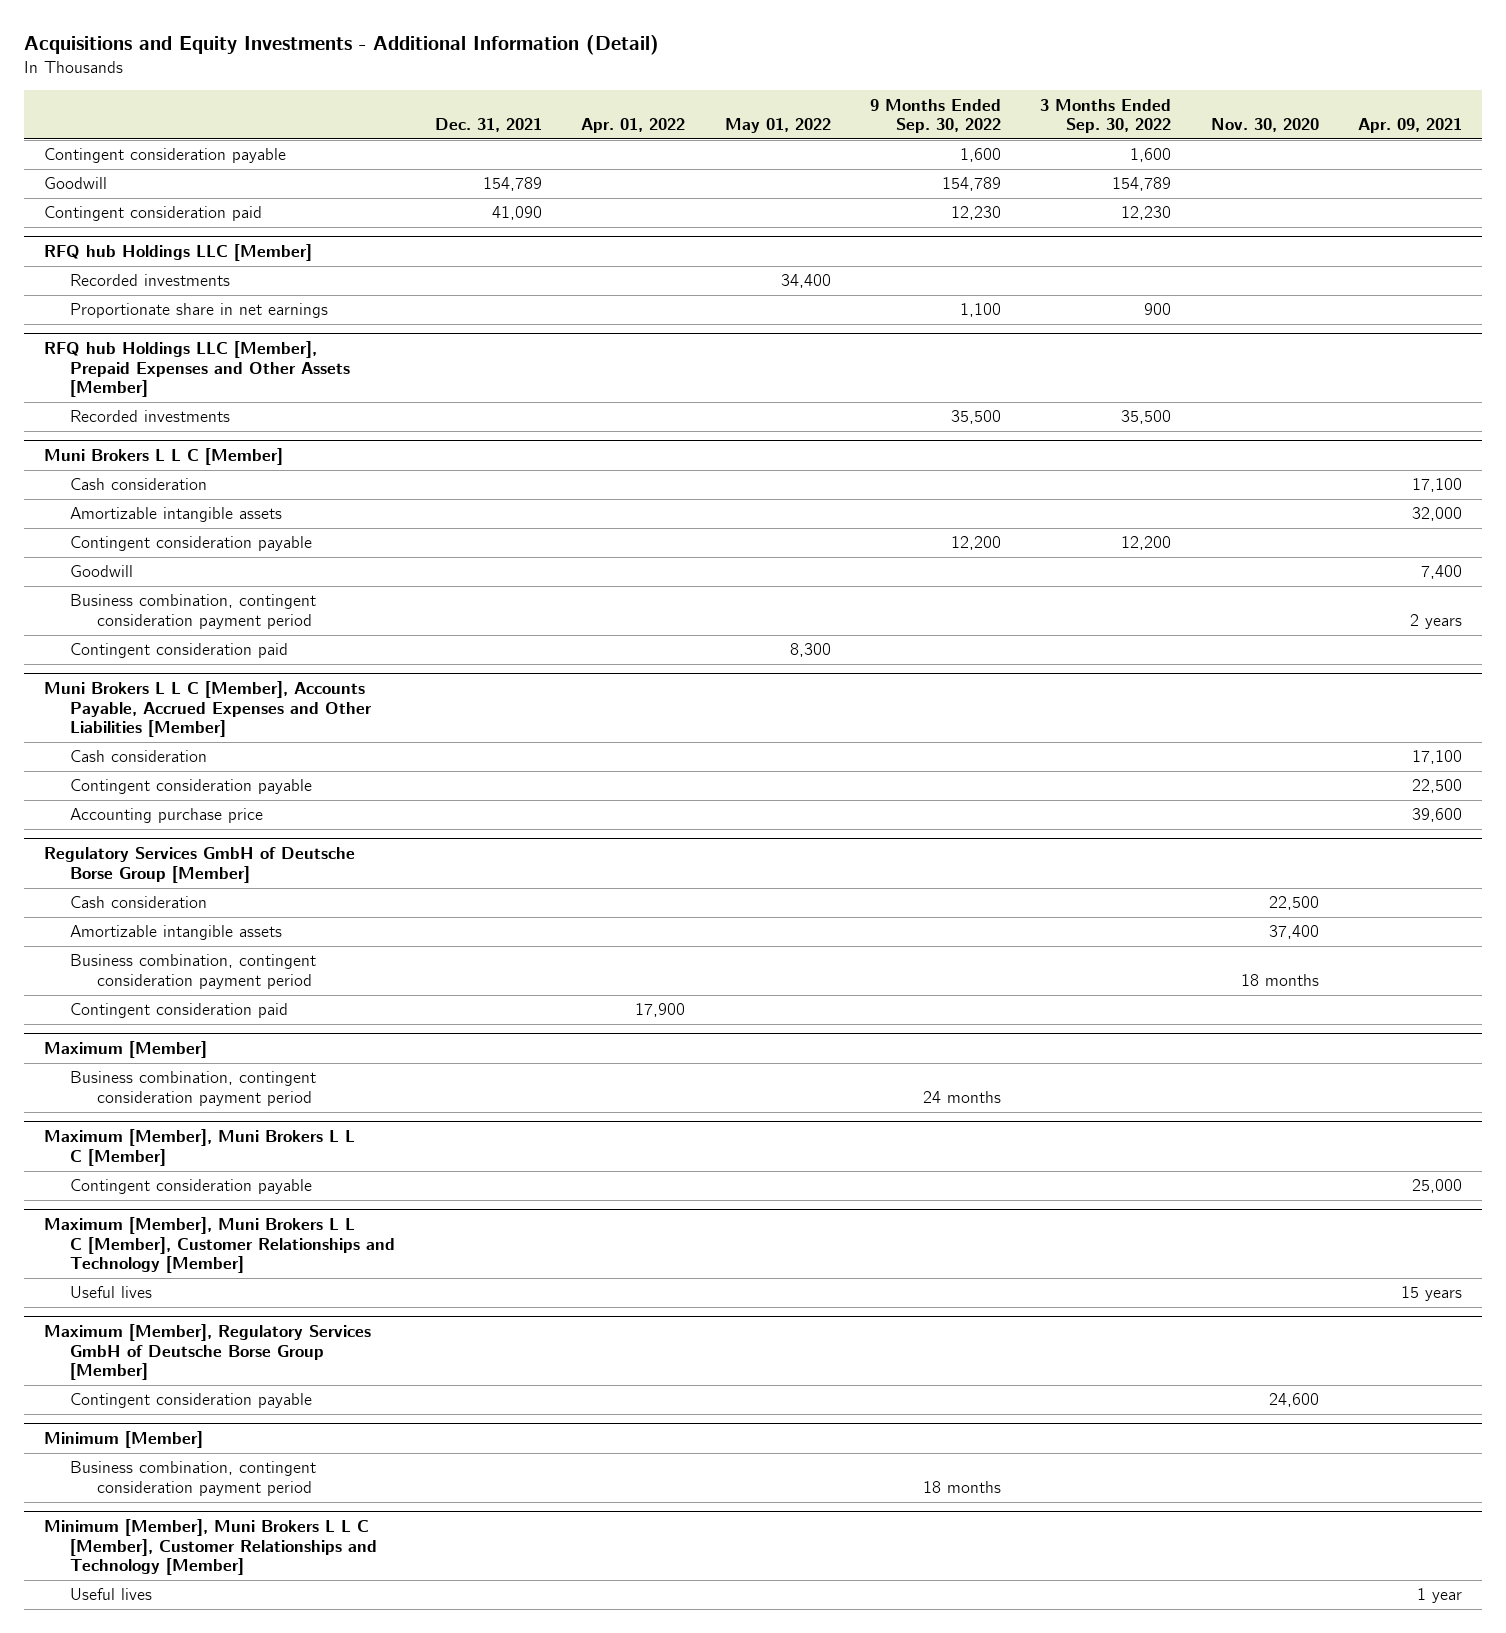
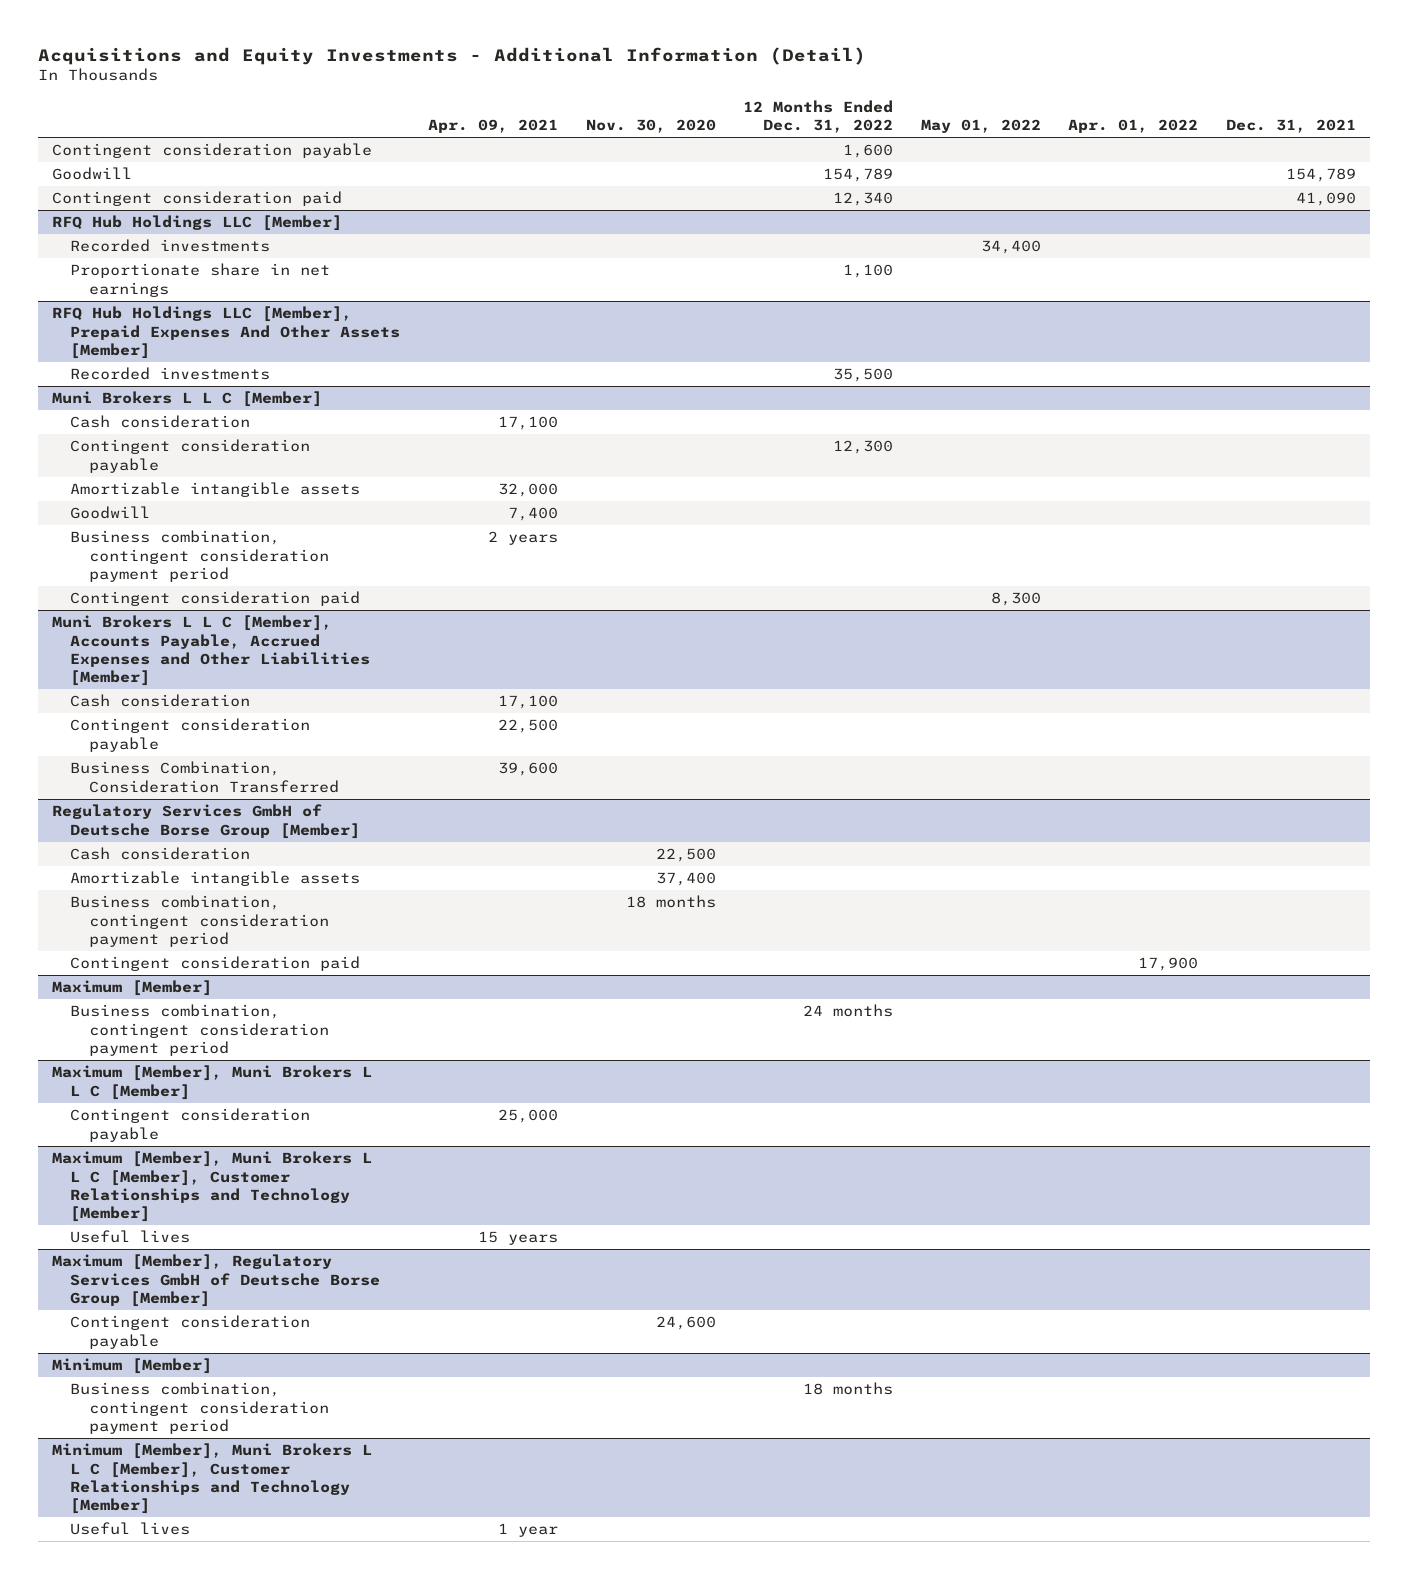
- | Dec. 31, 2021 | Apr. 01, 2022 | May 01, 2022 | 9 Months Ended Sep. 30, 2022 | 3 Months Ended Sep. 30, 2022 | Nov. 30, 2020 | Apr. 09, 2021
+ | Apr. 09, 2021 | Nov. 30, 2020 | 12 Months Ended Dec. 31, 2022 | May 01, 2022 | Apr. 01, 2022 | Dec. 31, 2021
- RFQ hub Holdings LLC [Member]
+ RFQ Hub Holdings LLC [Member]
- RFQ hub Holdings LLC [Member], Prepaid Expenses and Other Assets [Member]
+ RFQ Hub Holdings LLC [Member], Prepaid Expenses And Other Assets [Member]
@ Muni Brokers L L C [Member]
moved down: Amortizable intangible assets | 32,000 | | | | |
@ Muni Brokers L L C [Member], Accounts Payable, Accrued Expenses and Other Liabilities [Member]
- Accounting purchase price | | | | | | | 39,600
+ Business Combination, Consideration Transferred | 39,600 | | | | |

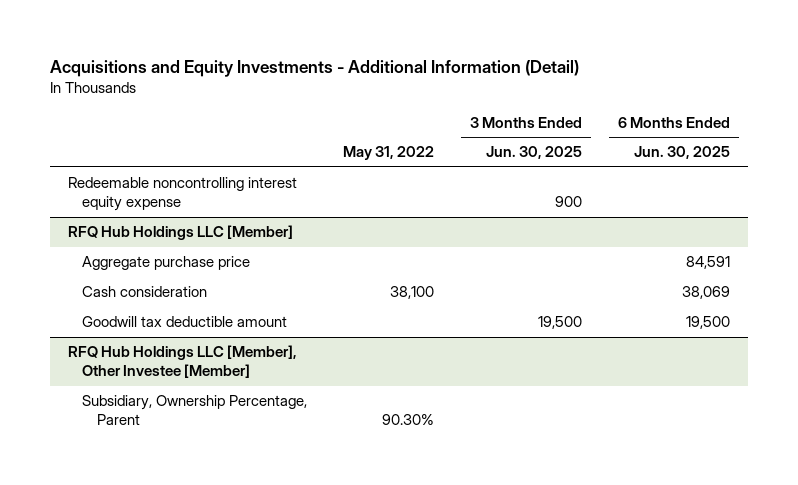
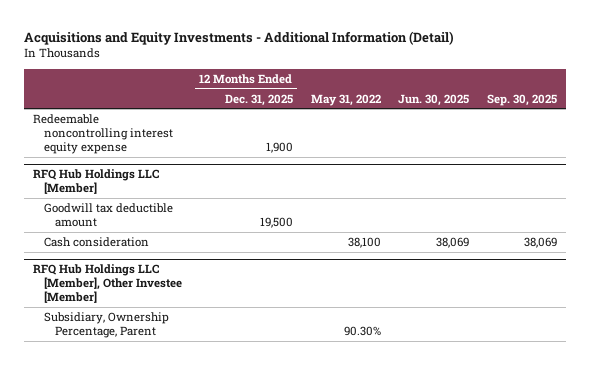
- | May 31, 2022 | 3 Months Ended Jun. 30, 2025 | 6 Months Ended Jun. 30, 2025
+ | 12 Months Ended Dec. 31, 2025 | May 31, 2022 | Jun. 30, 2025 | Sep. 30, 2025
@ RFQ Hub Holdings LLC [Member]
- Aggregate purchase price | | | 84,591
moved down: Cash consideration | | 38,100 | 38,069 | 38,069

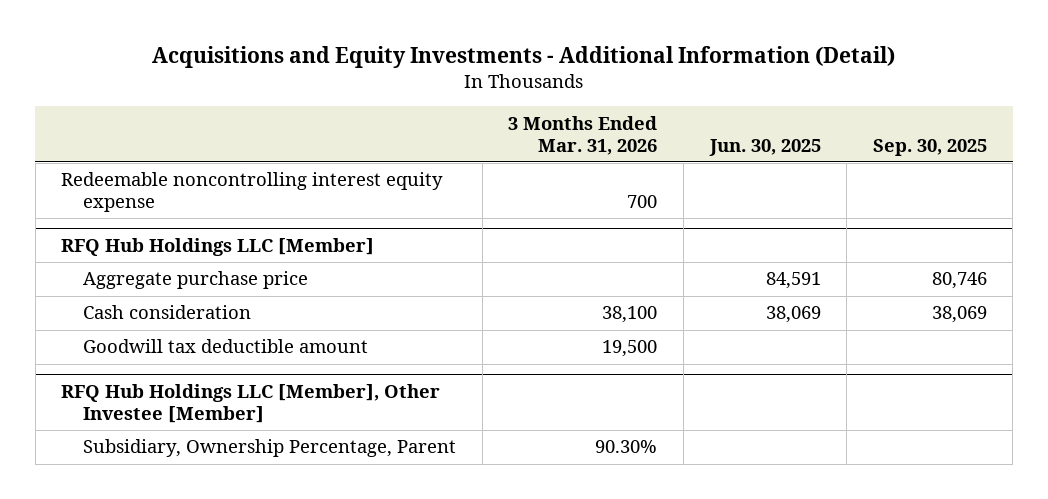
- | 12 Months Ended Dec. 31, 2025 | May 31, 2022 | Jun. 30, 2025 | Sep. 30, 2025
+ | 3 Months Ended Mar. 31, 2026 | Jun. 30, 2025 | Sep. 30, 2025
@ RFQ Hub Holdings LLC [Member]
+ Aggregate purchase price | | 84,591 | 80,746
moved down: Goodwill tax deductible amount | 19,500 | |

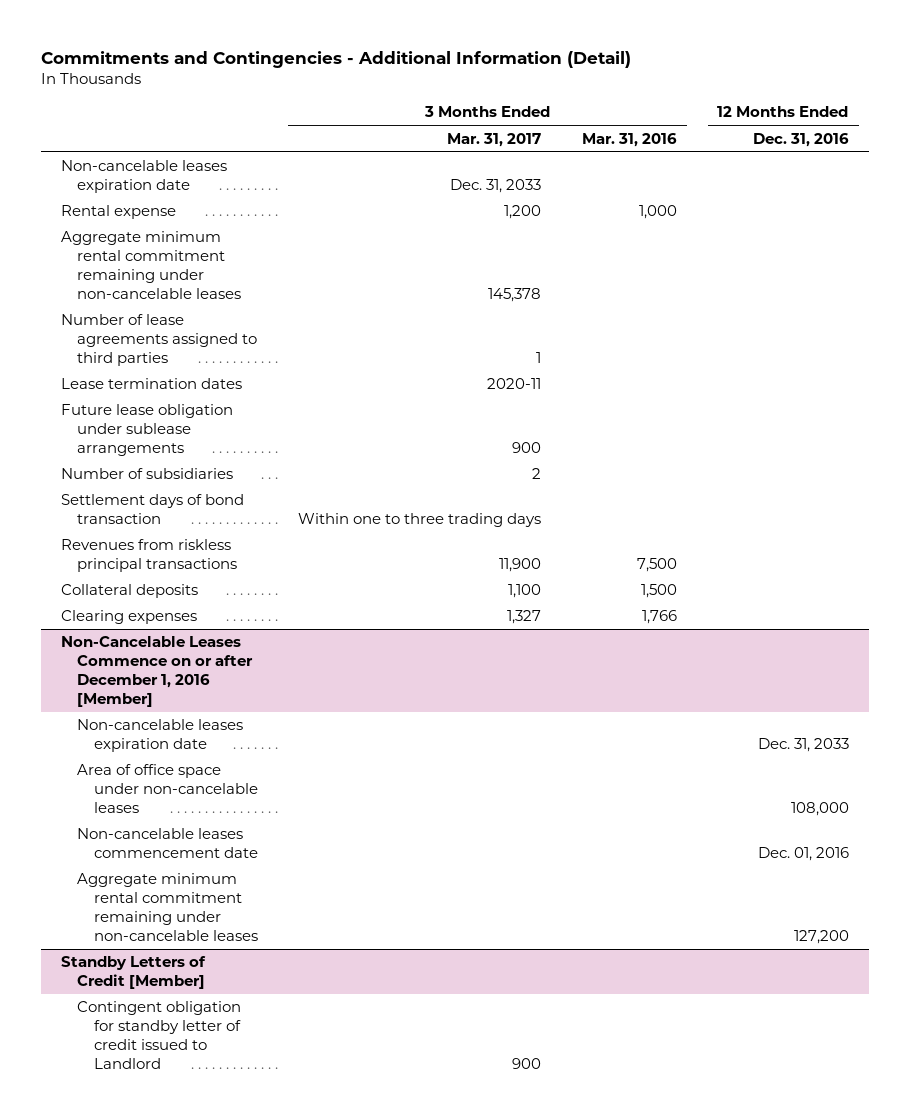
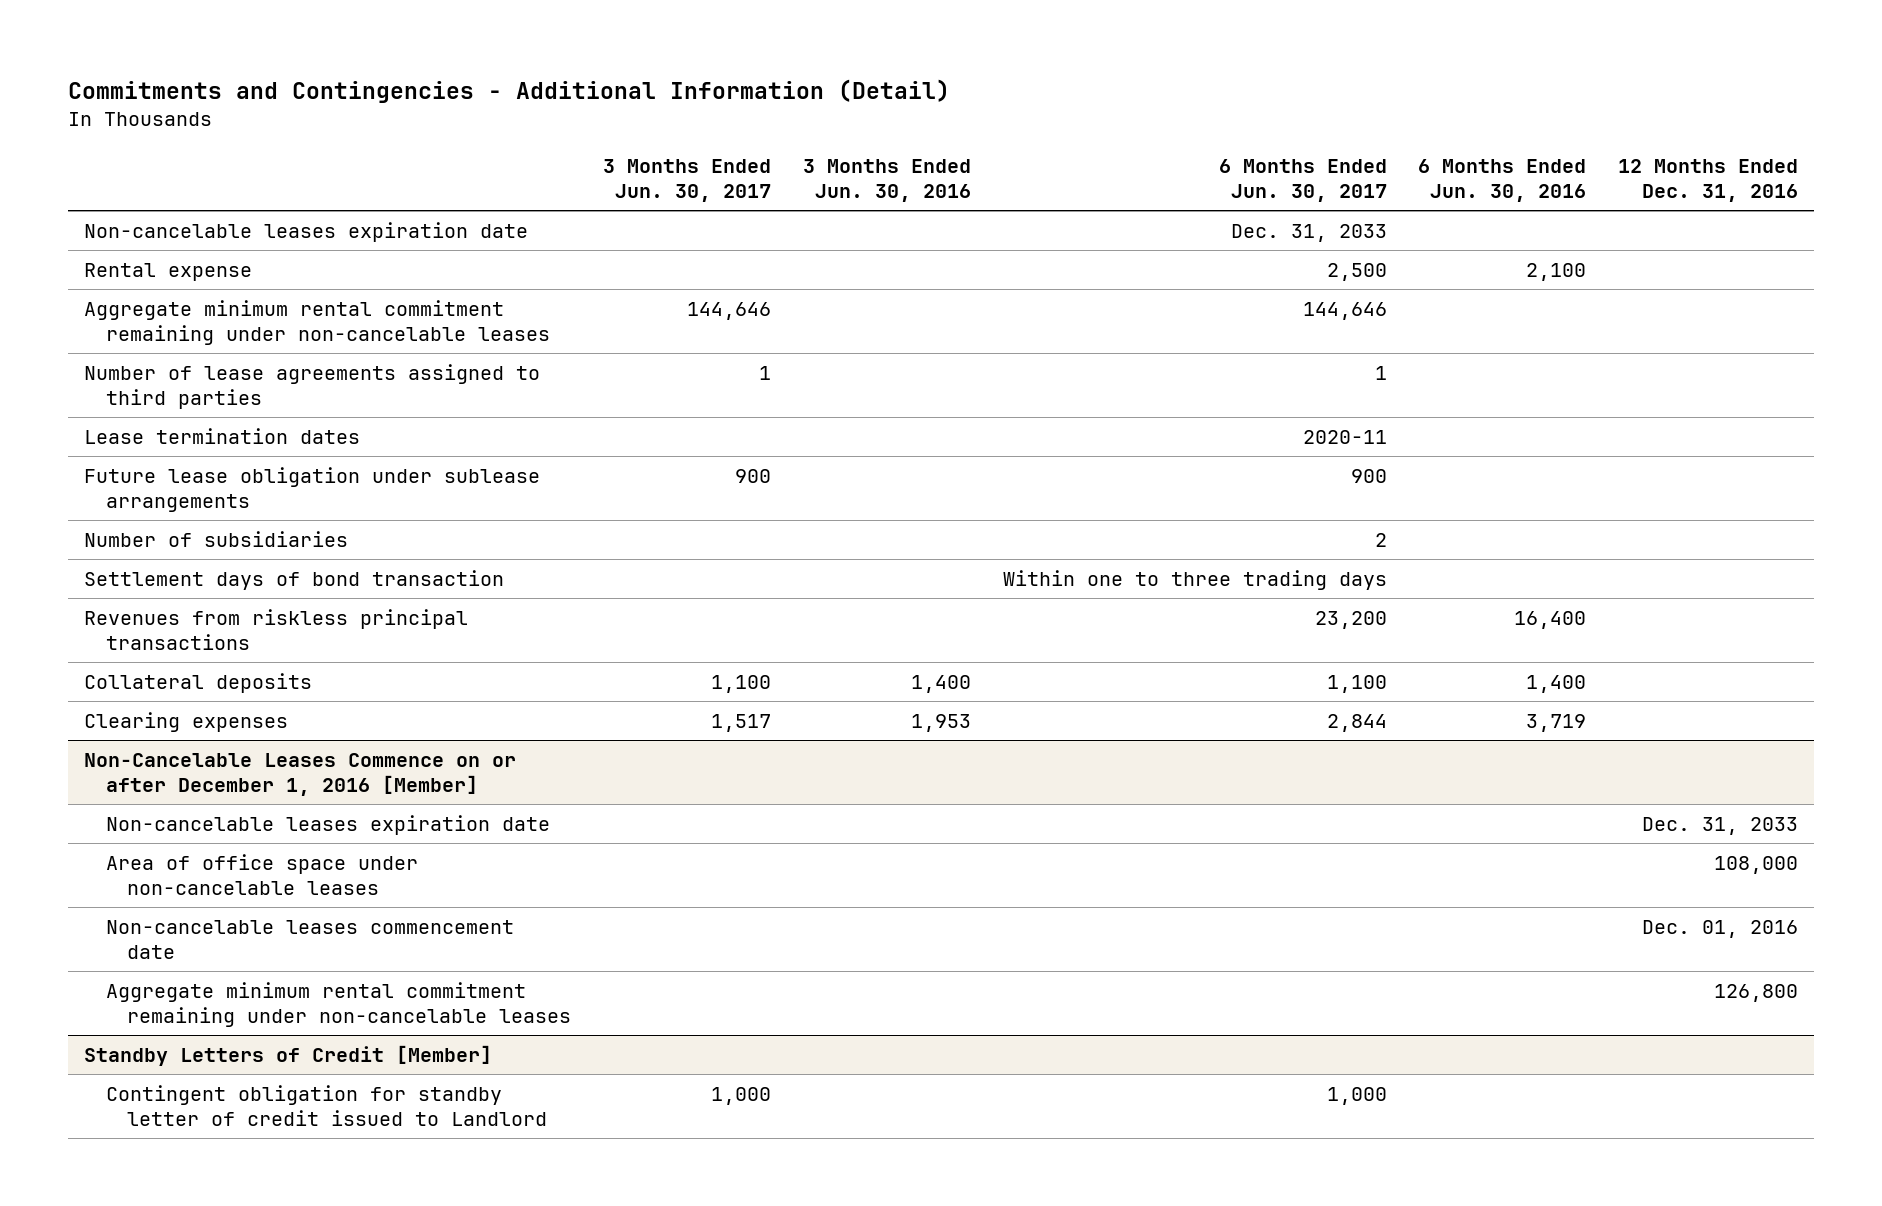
- | 3 Months Ended Mar. 31, 2017 | 3 Months Ended Mar. 31, 2016 | 12 Months Ended Dec. 31, 2016
+ | 3 Months Ended Jun. 30, 2017 | 3 Months Ended Jun. 30, 2016 | 6 Months Ended Jun. 30, 2017 | 6 Months Ended Jun. 30, 2016 | 12 Months Ended Dec. 31, 2016
@ Non-Cancelable Leases Commence on or after December 1, 2016 [Member]
- Aggregate minimum rental commitment remaining under non-cancelable leases | | | 127,200
+ Aggregate minimum rental commitment remaining under non-cancelable leases | | | | | 126,800

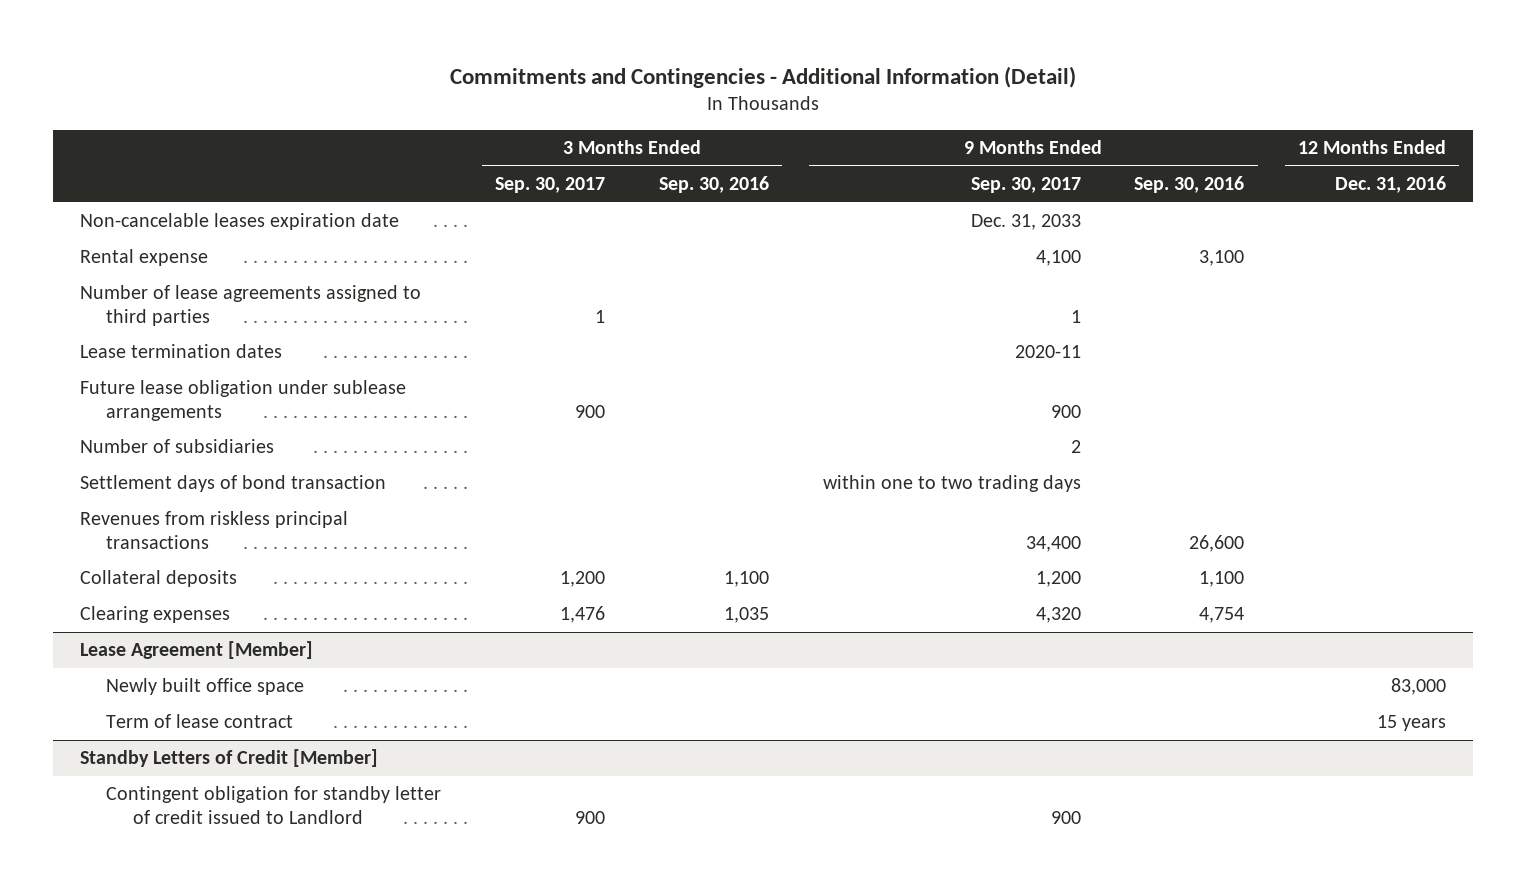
- | 3 Months Ended Jun. 30, 2017 | 3 Months Ended Jun. 30, 2016 | 6 Months Ended Jun. 30, 2017 | 6 Months Ended Jun. 30, 2016 | 12 Months Ended Dec. 31, 2016
+ | 3 Months Ended Sep. 30, 2017 | 3 Months Ended Sep. 30, 2016 | 9 Months Ended Sep. 30, 2017 | 9 Months Ended Sep. 30, 2016 | 12 Months Ended Dec. 31, 2016
- Aggregate minimum rental commitment remaining under non-cancelable leases | 144,646 | | 144,646 | |
- Non-Cancelable Leases Commence on or after December 1, 2016 [Member]
- Non-cancelable leases expiration date | | | | | Dec. 31, 2033
- Area of office space under non-cancelable leases | | | | | 108,000
- Non-cancelable leases commencement date | | | | | Dec. 01, 2016
- Aggregate minimum rental commitment remaining under non-cancelable leases | | | | | 126,800
+ Lease Agreement [Member]
+ Newly built office space | | | | | 83,000
+ Term of lease contract | | | | | 15 years

